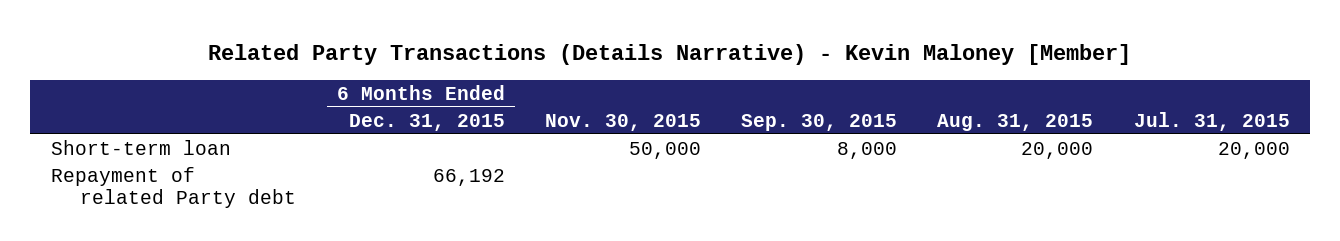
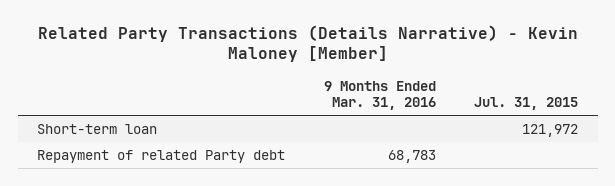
- | 6 Months Ended Dec. 31, 2015 | Nov. 30, 2015 | Sep. 30, 2015 | Aug. 31, 2015 | Jul. 31, 2015
+ | 9 Months Ended Mar. 31, 2016 | Jul. 31, 2015
- Short-term loan | | 50,000 | 8,000 | 20,000 | 20,000
+ Short-term loan | | 121,972

